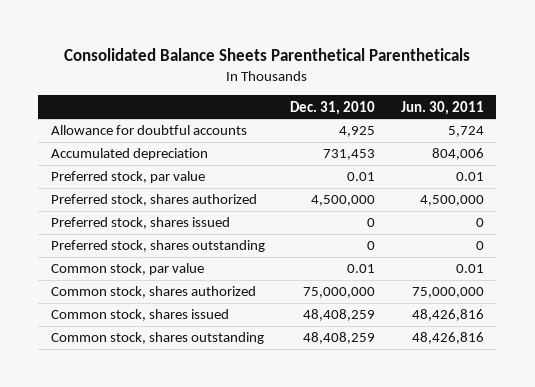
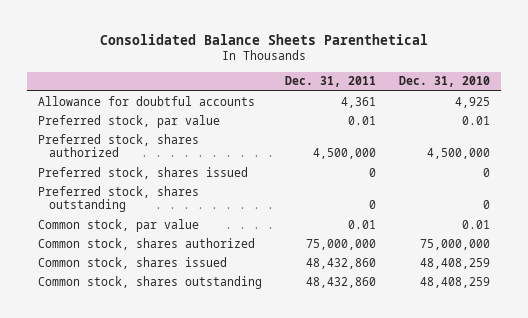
- Consolidated Balance Sheets Parenthetical Parentheticals
+ Consolidated Balance Sheets Parenthetical
- | Dec. 31, 2010 | Jun. 30, 2011
+ | Dec. 31, 2011 | Dec. 31, 2010
- Accumulated depreciation | 731,453 | 804,006

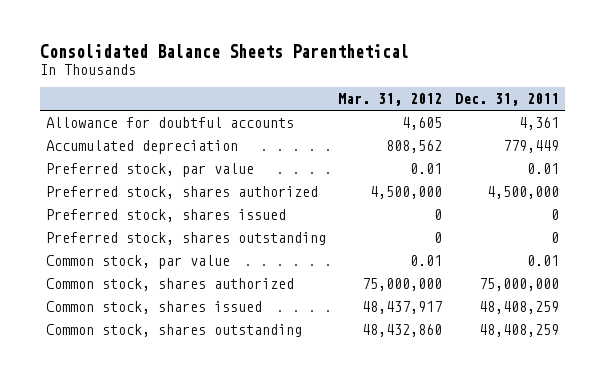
- | Dec. 31, 2011 | Dec. 31, 2010
+ | Mar. 31, 2012 | Dec. 31, 2011
+ Accumulated depreciation | 808,562 | 779,449
- Common stock, shares issued | 48,432,860 | 48,408,259
- Common stock, shares outstanding | 48,432,860 | 48,408,259
+ Common stock, shares issued | 48,437,917 | 48,408,259
+ Common stock, shares outstanding | 48,432,860 | 48,408,259

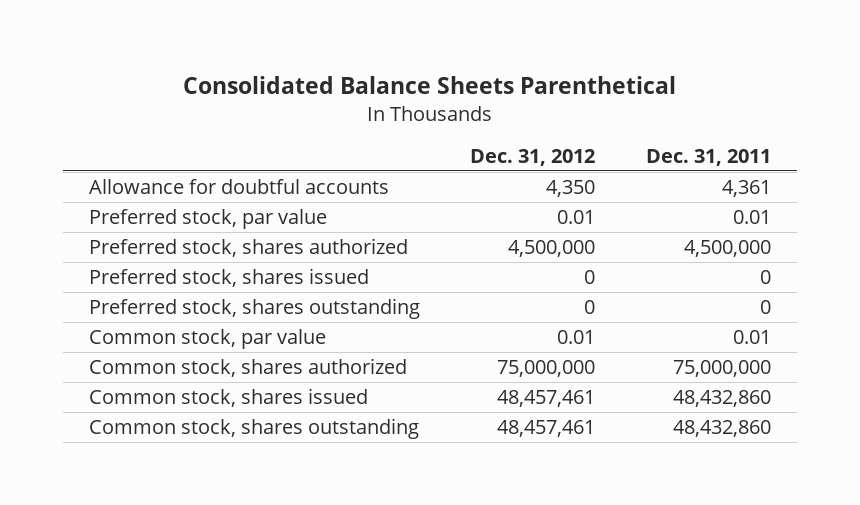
- | Mar. 31, 2012 | Dec. 31, 2011
+ | Dec. 31, 2012 | Dec. 31, 2011
- Accumulated depreciation | 808,562 | 779,449
- Common stock, shares issued | 48,437,917 | 48,408,259
- Common stock, shares outstanding | 48,432,860 | 48,408,259
+ Common stock, shares issued | 48,457,461 | 48,432,860
+ Common stock, shares outstanding | 48,457,461 | 48,432,860

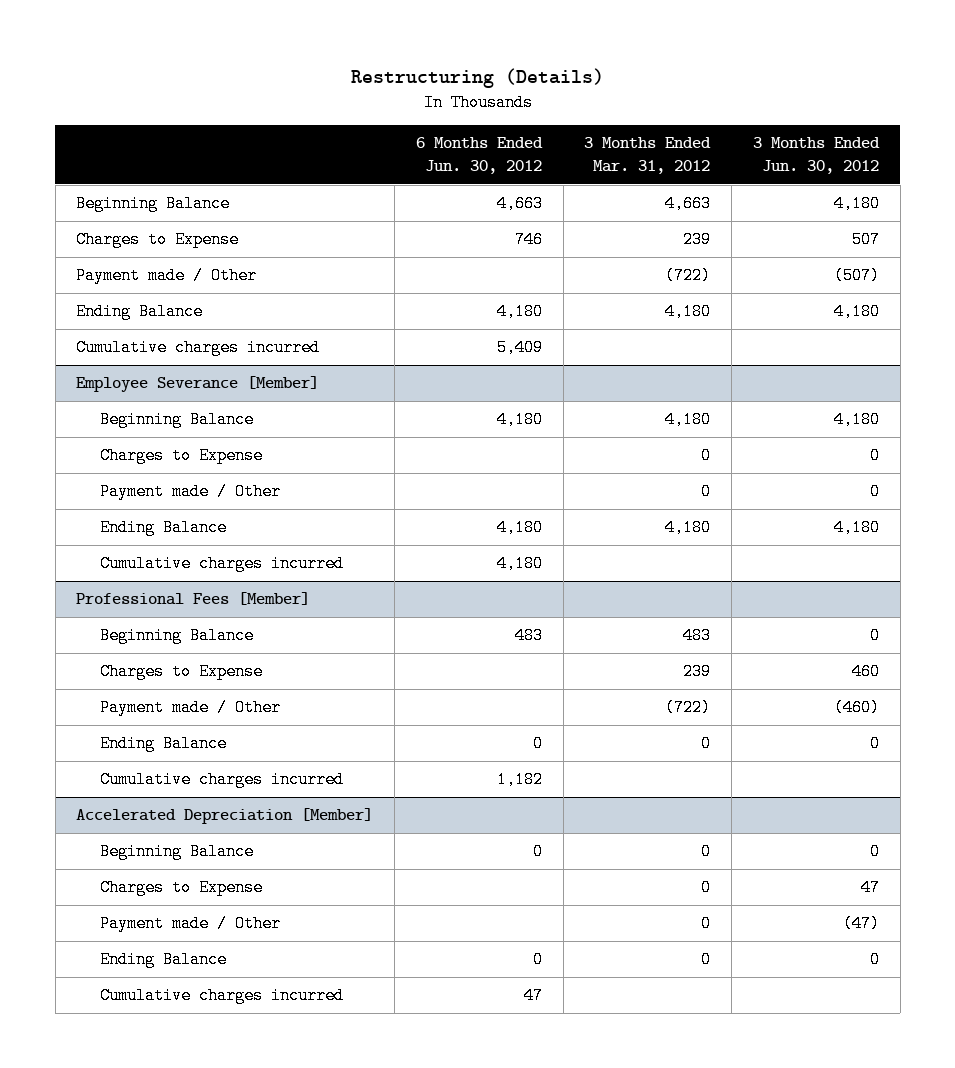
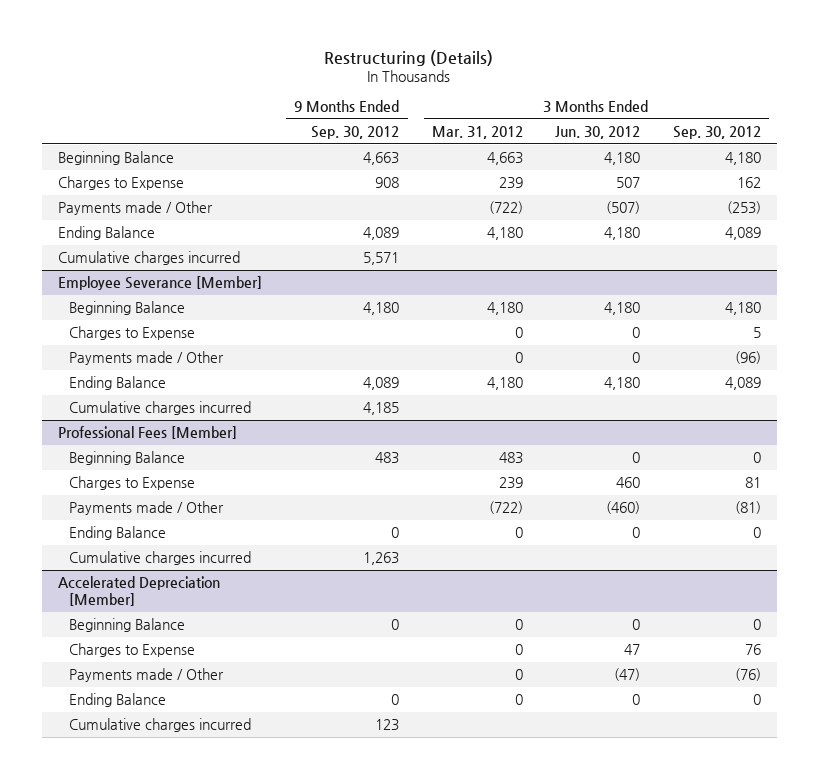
- | 6 Months Ended Jun. 30, 2012 | 3 Months Ended Mar. 31, 2012 | 3 Months Ended Jun. 30, 2012
+ | 9 Months Ended Sep. 30, 2012 | 3 Months Ended Mar. 31, 2012 | 3 Months Ended Jun. 30, 2012 | 3 Months Ended Sep. 30, 2012
- Payment made / Other | | (722) | (507)
+ Payments made / Other | | (722) | (507) | (253)
@ Employee Severance [Member]
- Payment made / Other | | 0 | 0
+ Payments made / Other | | 0 | 0 | (96)
@ Professional Fees [Member]
- Payment made / Other | | (722) | (460)
+ Payments made / Other | | (722) | (460) | (81)
@ Accelerated Depreciation [Member]
- Payment made / Other | | 0 | (47)
+ Payments made / Other | | 0 | (47) | (76)

